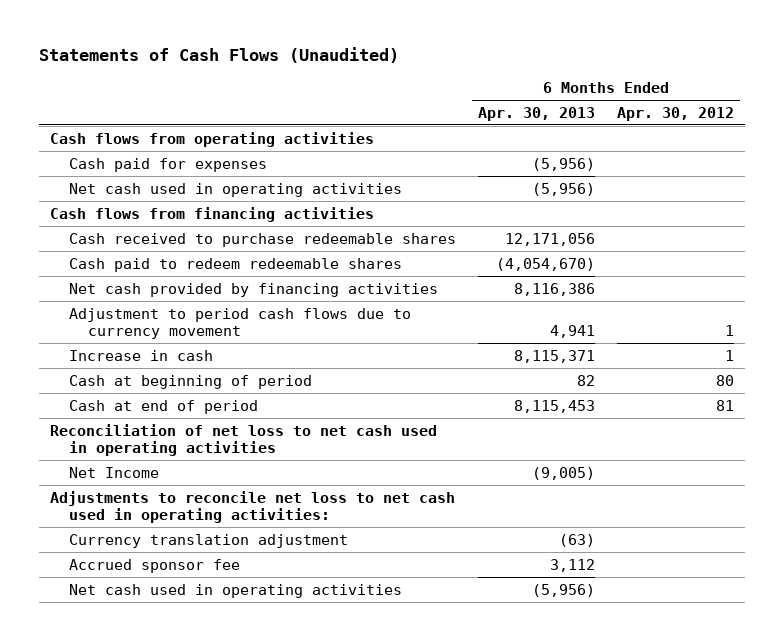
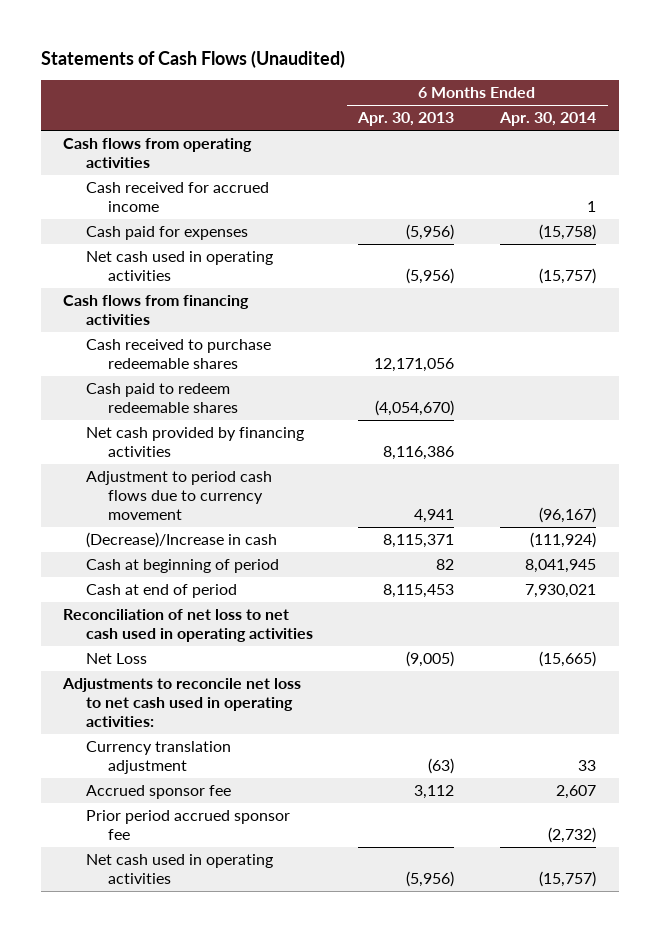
- | 6 Months Ended Apr. 30, 2013 | 6 Months Ended Apr. 30, 2012
+ | 6 Months Ended Apr. 30, 2013 | 6 Months Ended Apr. 30, 2014
+ Cash received for accrued income | | 1
- Increase in cash | 8,115,371 | 1
+ (Decrease)/Increase in cash | 8,115,371 | (111,924)
- Net Income | (9,005) |
+ Net Loss | (9,005) | (15,665)
+ Prior period accrued sponsor fee | | (2,732)

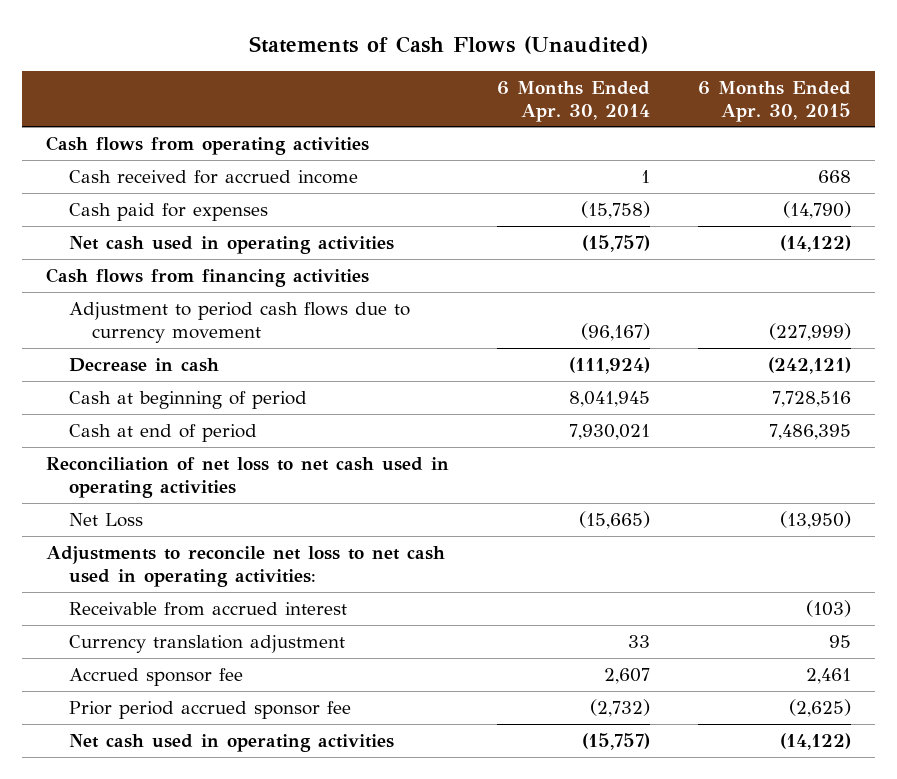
- | 6 Months Ended Apr. 30, 2013 | 6 Months Ended Apr. 30, 2014
+ | 6 Months Ended Apr. 30, 2014 | 6 Months Ended Apr. 30, 2015
- Cash received to purchase redeemable shares | 12,171,056 |
- Cash paid to redeem redeemable shares | (4,054,670) |
- Net cash provided by financing activities | 8,116,386 |
- (Decrease)/Increase in cash | 8,115,371 | (111,924)
+ Decrease in cash | (111,924) | (242,121)
+ Receivable from accrued interest | | (103)

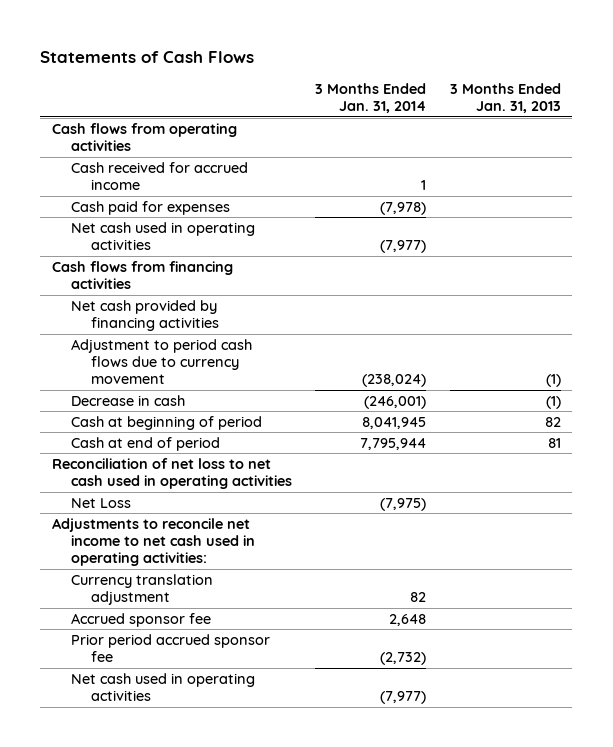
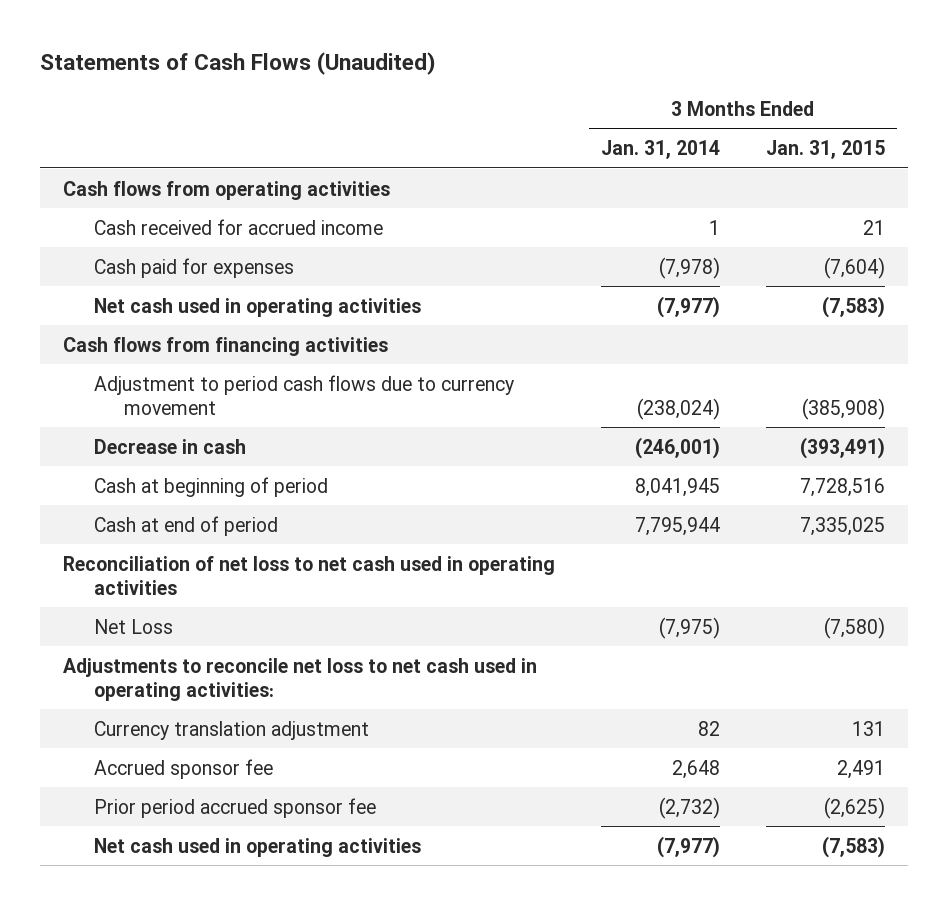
- Statements of Cash Flows
+ Statements of Cash Flows (Unaudited)
- | 3 Months Ended Jan. 31, 2014 | 3 Months Ended Jan. 31, 2013
+ | 3 Months Ended Jan. 31, 2014 | 3 Months Ended Jan. 31, 2015
- Net cash provided by financing activities
- Adjustments to reconcile net income to net cash used in operating activities:
+ Adjustments to reconcile net loss to net cash used in operating activities:

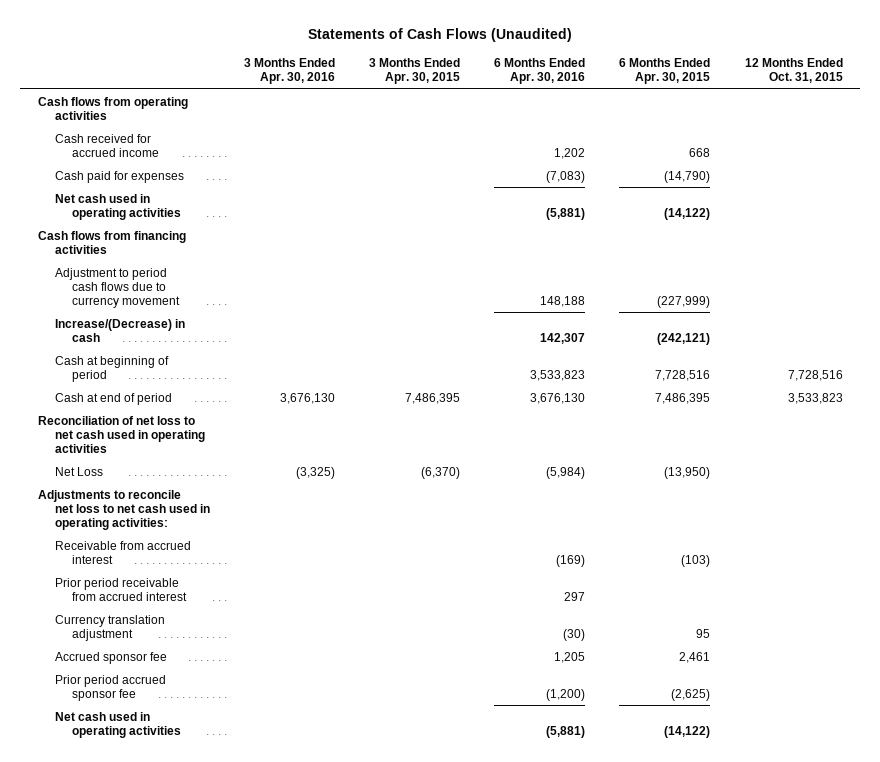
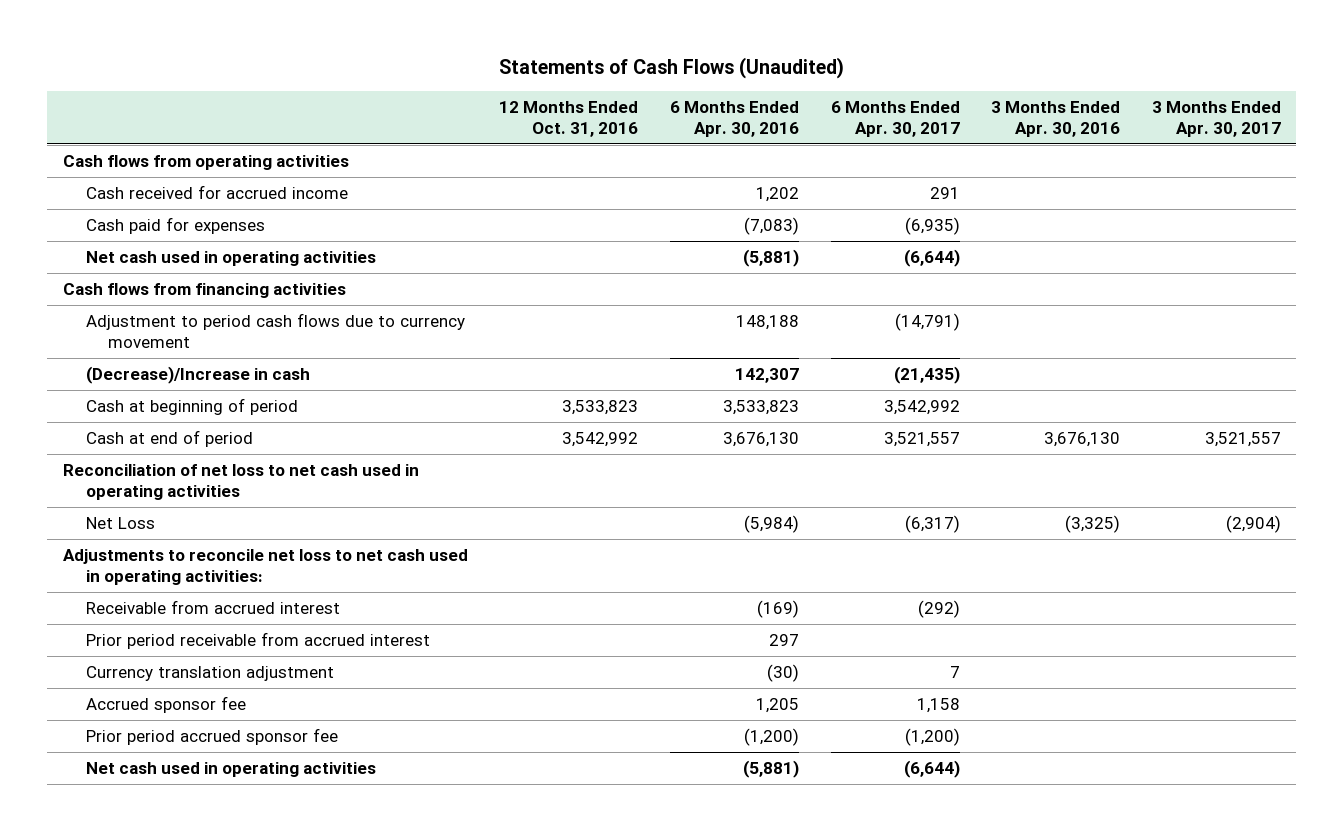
- | 3 Months Ended Apr. 30, 2016 | 3 Months Ended Apr. 30, 2015 | 6 Months Ended Apr. 30, 2016 | 6 Months Ended Apr. 30, 2015 | 12 Months Ended Oct. 31, 2015
+ | 12 Months Ended Oct. 31, 2016 | 6 Months Ended Apr. 30, 2016 | 6 Months Ended Apr. 30, 2017 | 3 Months Ended Apr. 30, 2016 | 3 Months Ended Apr. 30, 2017
- Increase/(Decrease) in cash | | | 142,307 | (242,121) |
+ (Decrease)/Increase in cash | | 142,307 | (21,435) | |

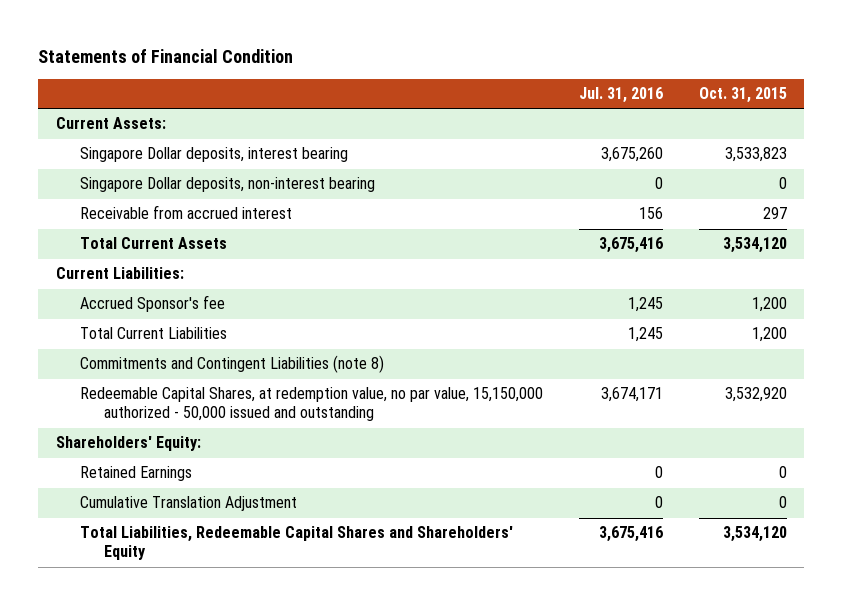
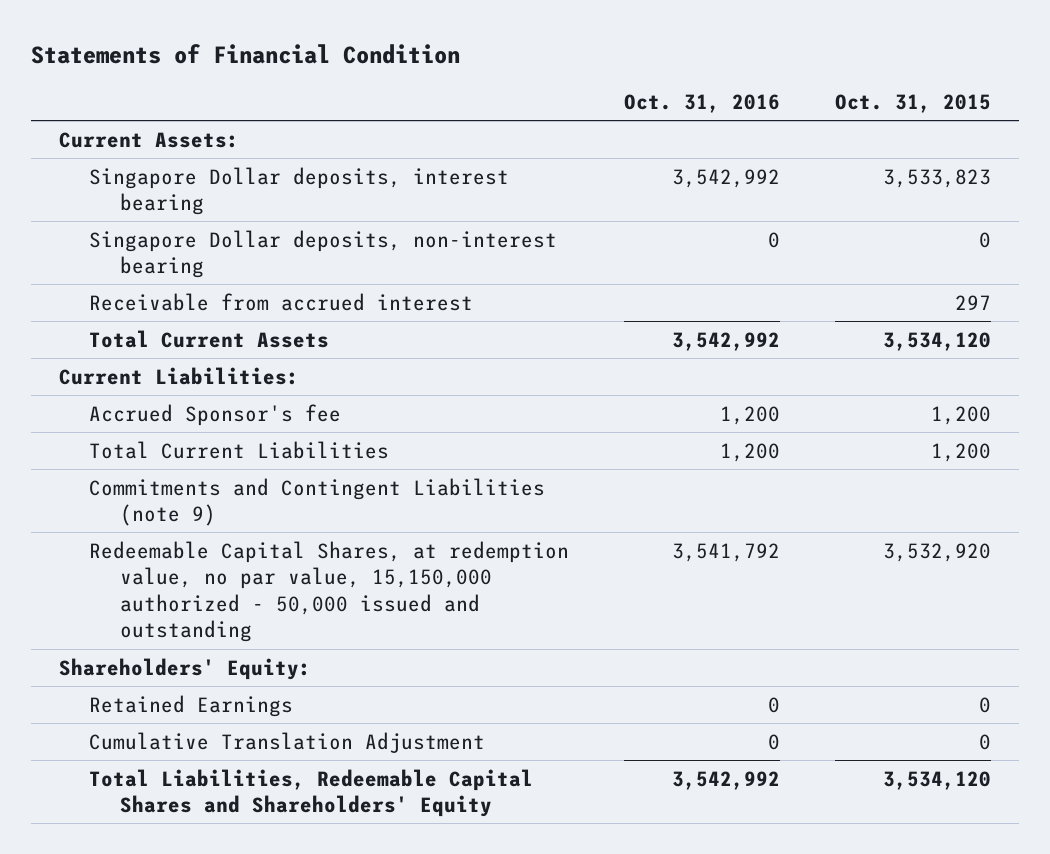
- | Jul. 31, 2016 | Oct. 31, 2015
+ | Oct. 31, 2016 | Oct. 31, 2015
- Commitments and Contingent Liabilities (note 8)
+ Commitments and Contingent Liabilities (note 9)

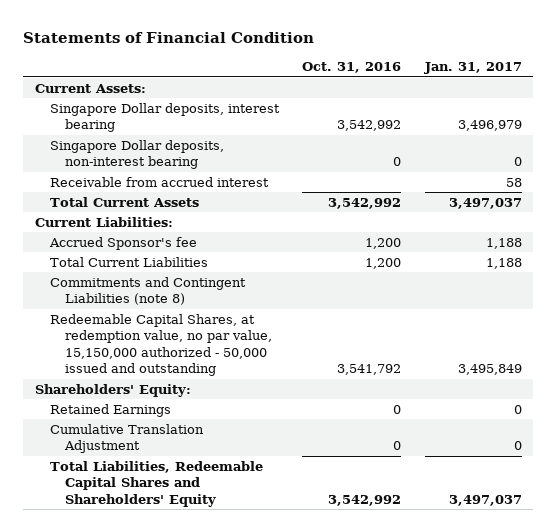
- | Oct. 31, 2016 | Oct. 31, 2015
+ | Oct. 31, 2016 | Jan. 31, 2017
- Commitments and Contingent Liabilities (note 9)
+ Commitments and Contingent Liabilities (note 8)

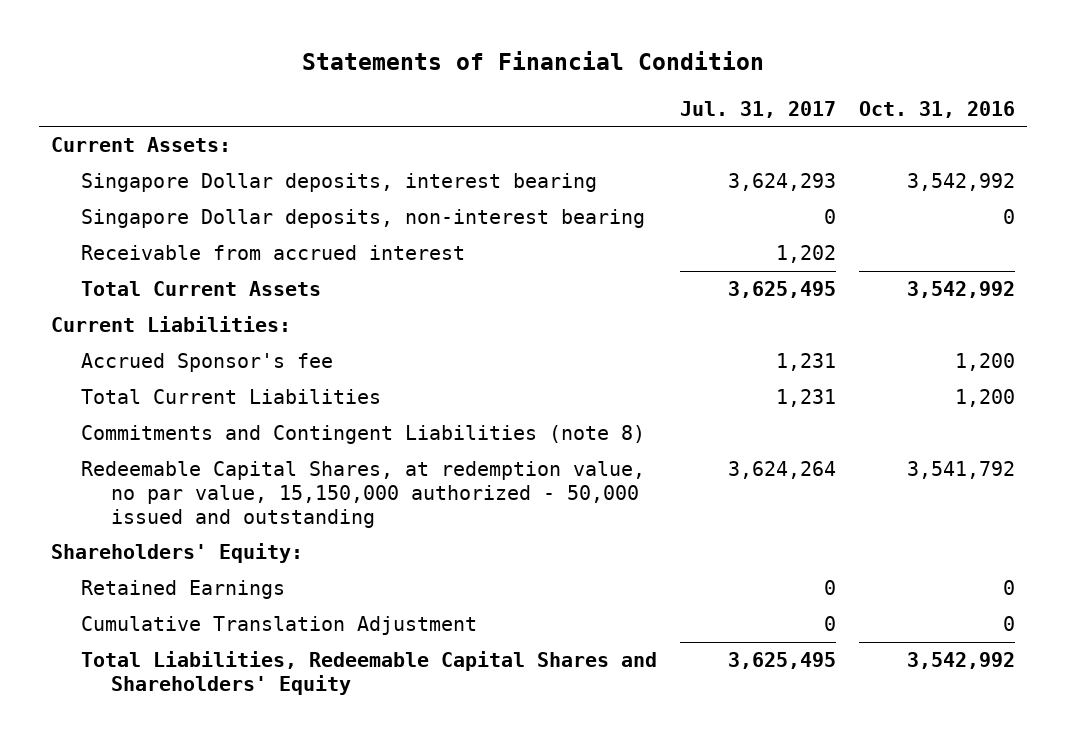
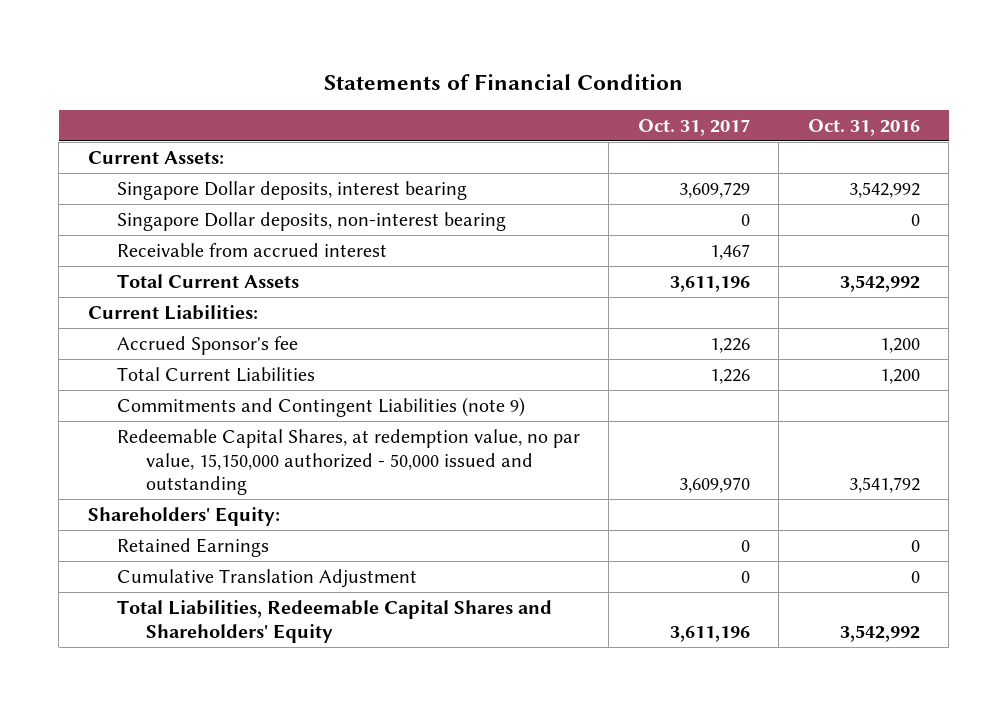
- | Jul. 31, 2017 | Oct. 31, 2016
+ | Oct. 31, 2017 | Oct. 31, 2016
- Commitments and Contingent Liabilities (note 8)
+ Commitments and Contingent Liabilities (note 9)

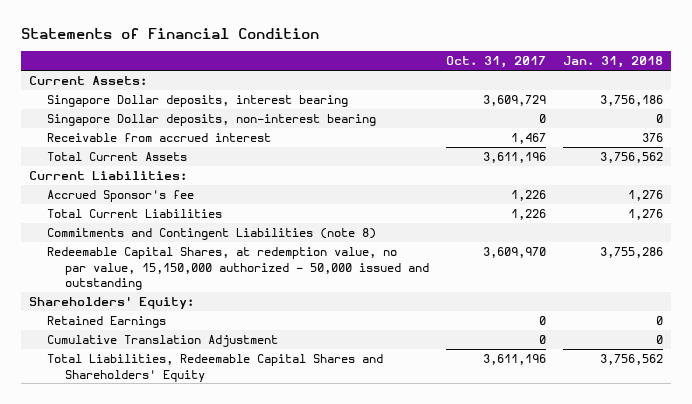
- | Oct. 31, 2017 | Oct. 31, 2016
+ | Oct. 31, 2017 | Jan. 31, 2018
- Commitments and Contingent Liabilities (note 9)
+ Commitments and Contingent Liabilities (note 8)

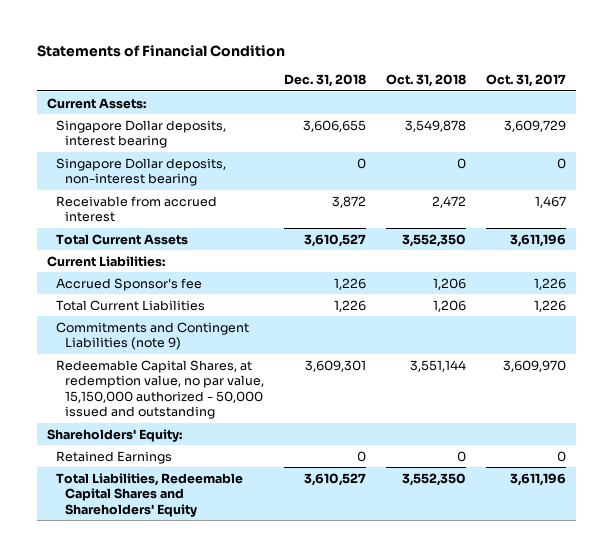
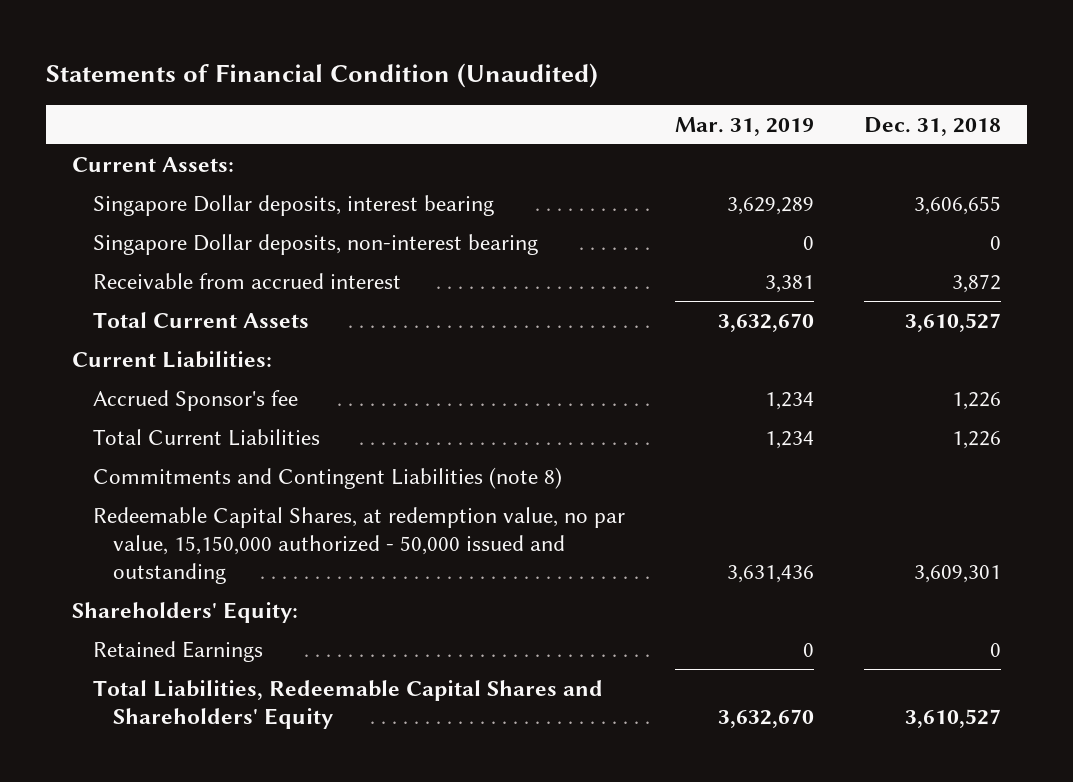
- Statements of Financial Condition
+ Statements of Financial Condition (Unaudited)
- | Dec. 31, 2018 | Oct. 31, 2018 | Oct. 31, 2017
+ | Mar. 31, 2019 | Dec. 31, 2018
- Commitments and Contingent Liabilities (note 9)
+ Commitments and Contingent Liabilities (note 8)

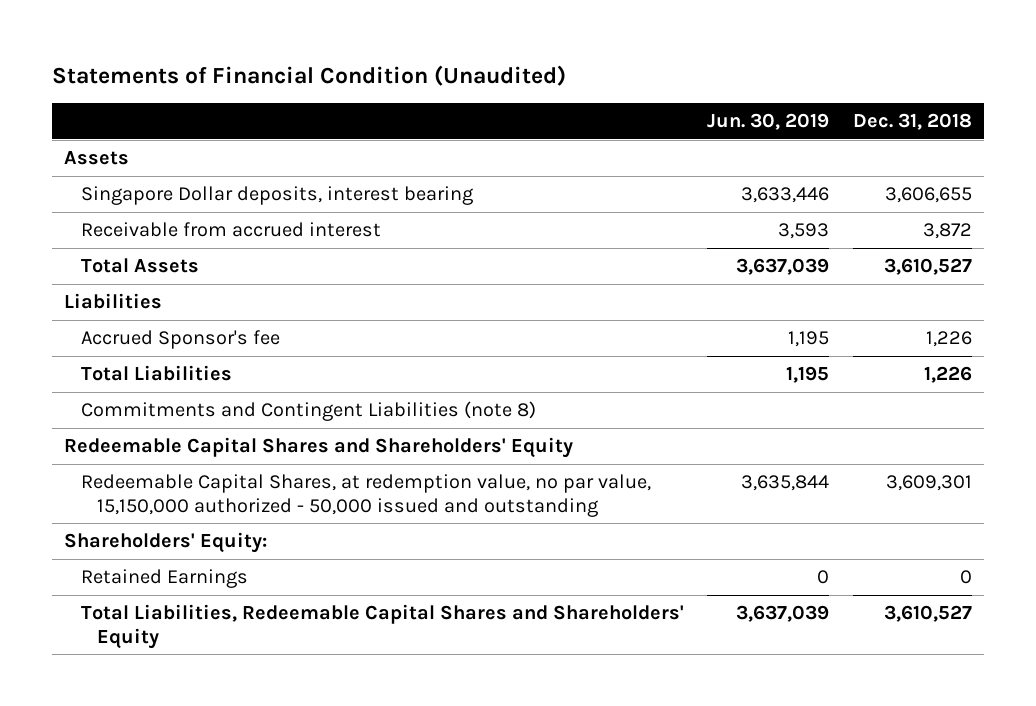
- | Mar. 31, 2019 | Dec. 31, 2018
+ | Jun. 30, 2019 | Dec. 31, 2018
- Current Assets:
+ Assets
- Singapore Dollar deposits, non-interest bearing | 0 | 0
- Total Current Assets | 3,632,670 | 3,610,527
- Current Liabilities:
+ Total Assets | 3,637,039 | 3,610,527
+ Liabilities
- Total Current Liabilities | 1,234 | 1,226
+ Total Liabilities | 1,195 | 1,226
+ Redeemable Capital Shares and Shareholders' Equity

